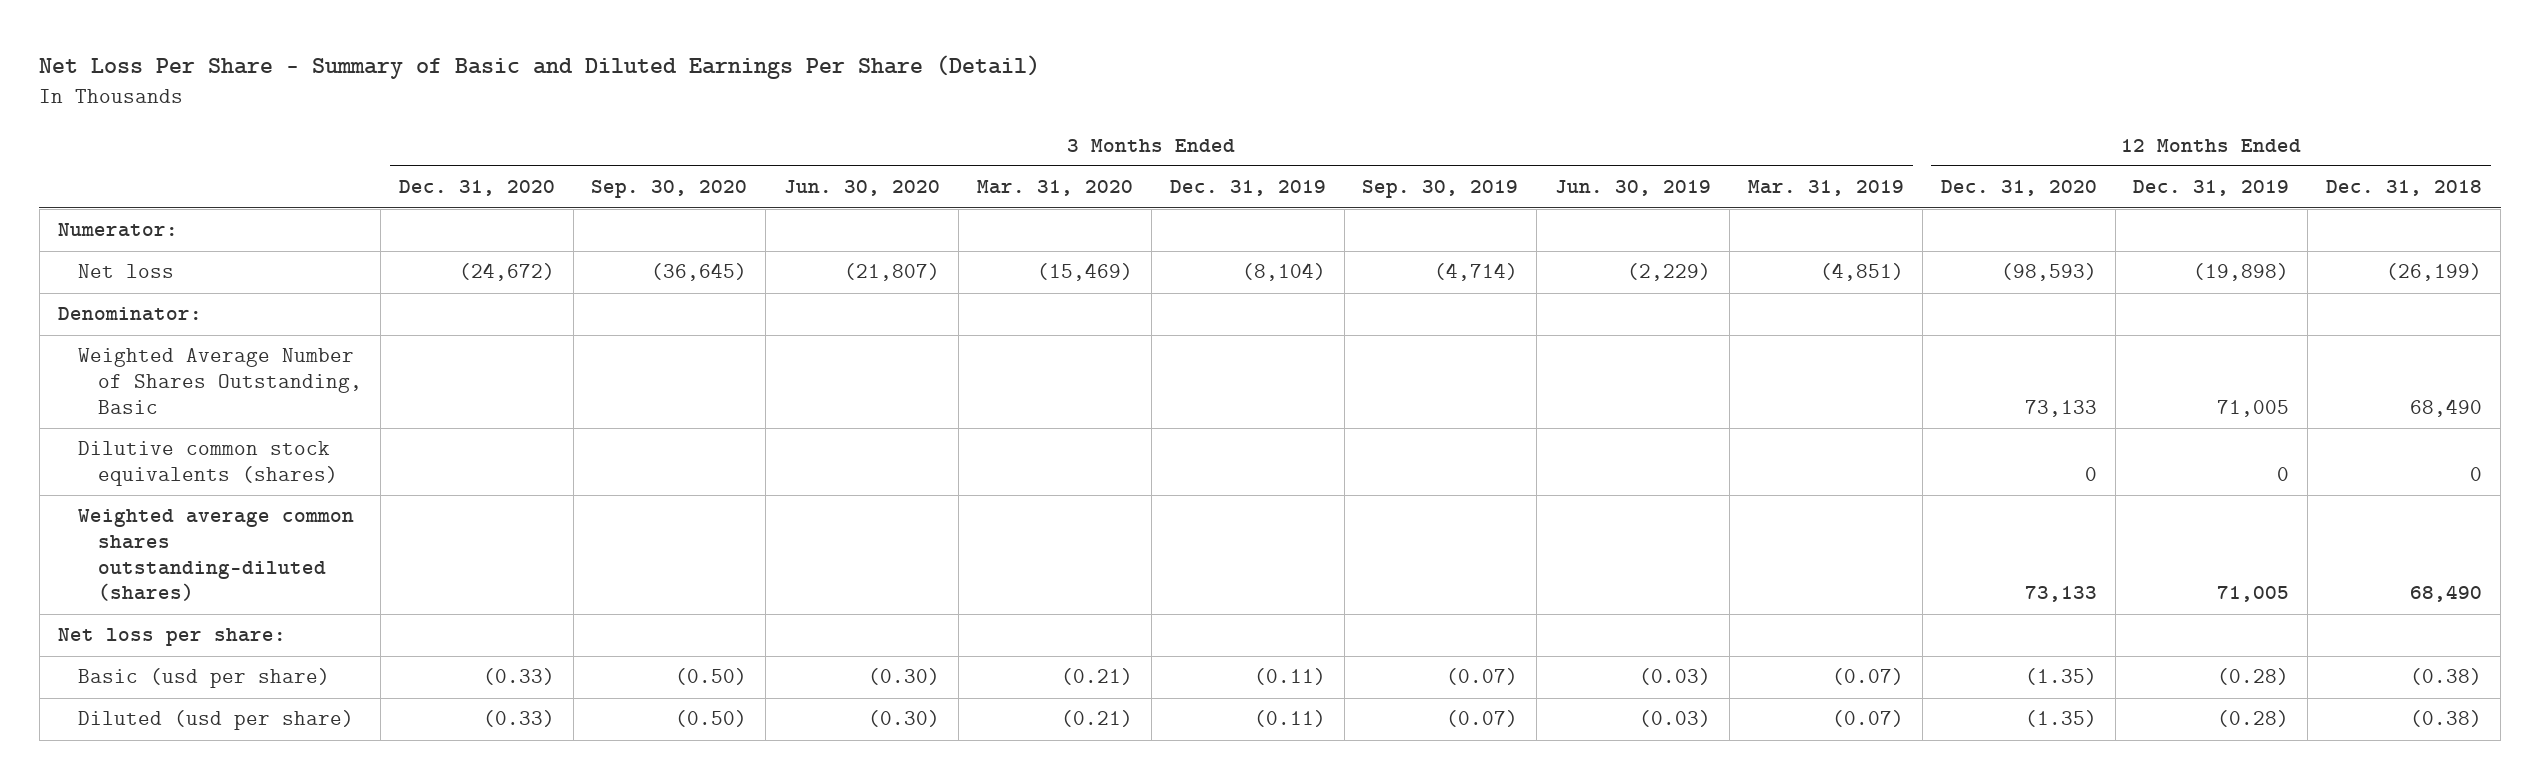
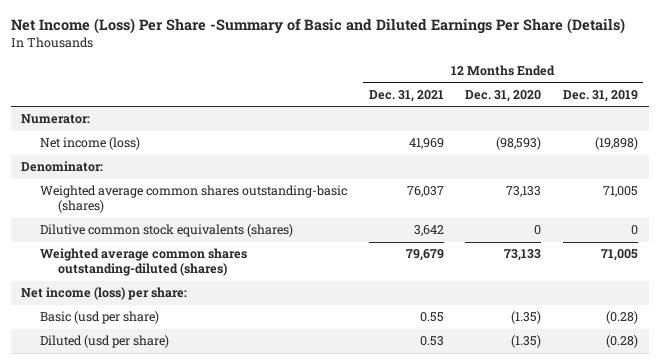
- Net Loss Per Share - Summary of Basic and Diluted Earnings Per Share (Detail)
+ Net Income (Loss) Per Share -Summary of Basic and Diluted Earnings Per Share (Details)
- | 3 Months Ended Dec. 31, 2020 | 3 Months Ended Sep. 30, 2020 | 3 Months Ended Jun. 30, 2020 | 3 Months Ended Mar. 31, 2020 | 3 Months Ended Dec. 31, 2019 | 3 Months Ended Sep. 30, 2019 | 3 Months Ended Jun. 30, 2019 | 3 Months Ended Mar. 31, 2019 | 12 Months Ended Dec. 31, 2020 | 12 Months Ended Dec. 31, 2019 | 12 Months Ended Dec. 31, 2018
+ | 12 Months Ended Dec. 31, 2021 | 12 Months Ended Dec. 31, 2020 | 12 Months Ended Dec. 31, 2019
- Net loss | (24,672) | (36,645) | (21,807) | (15,469) | (8,104) | (4,714) | (2,229) | (4,851) | (98,593) | (19,898) | (26,199)
+ Net income (loss) | 41,969 | (98,593) | (19,898)
- Weighted Average Number of Shares Outstanding, Basic | | | | | | | | | 73,133 | 71,005 | 68,490
+ Weighted average common shares outstanding-basic (shares) | 76,037 | 73,133 | 71,005
- Net loss per share:
+ Net income (loss) per share:

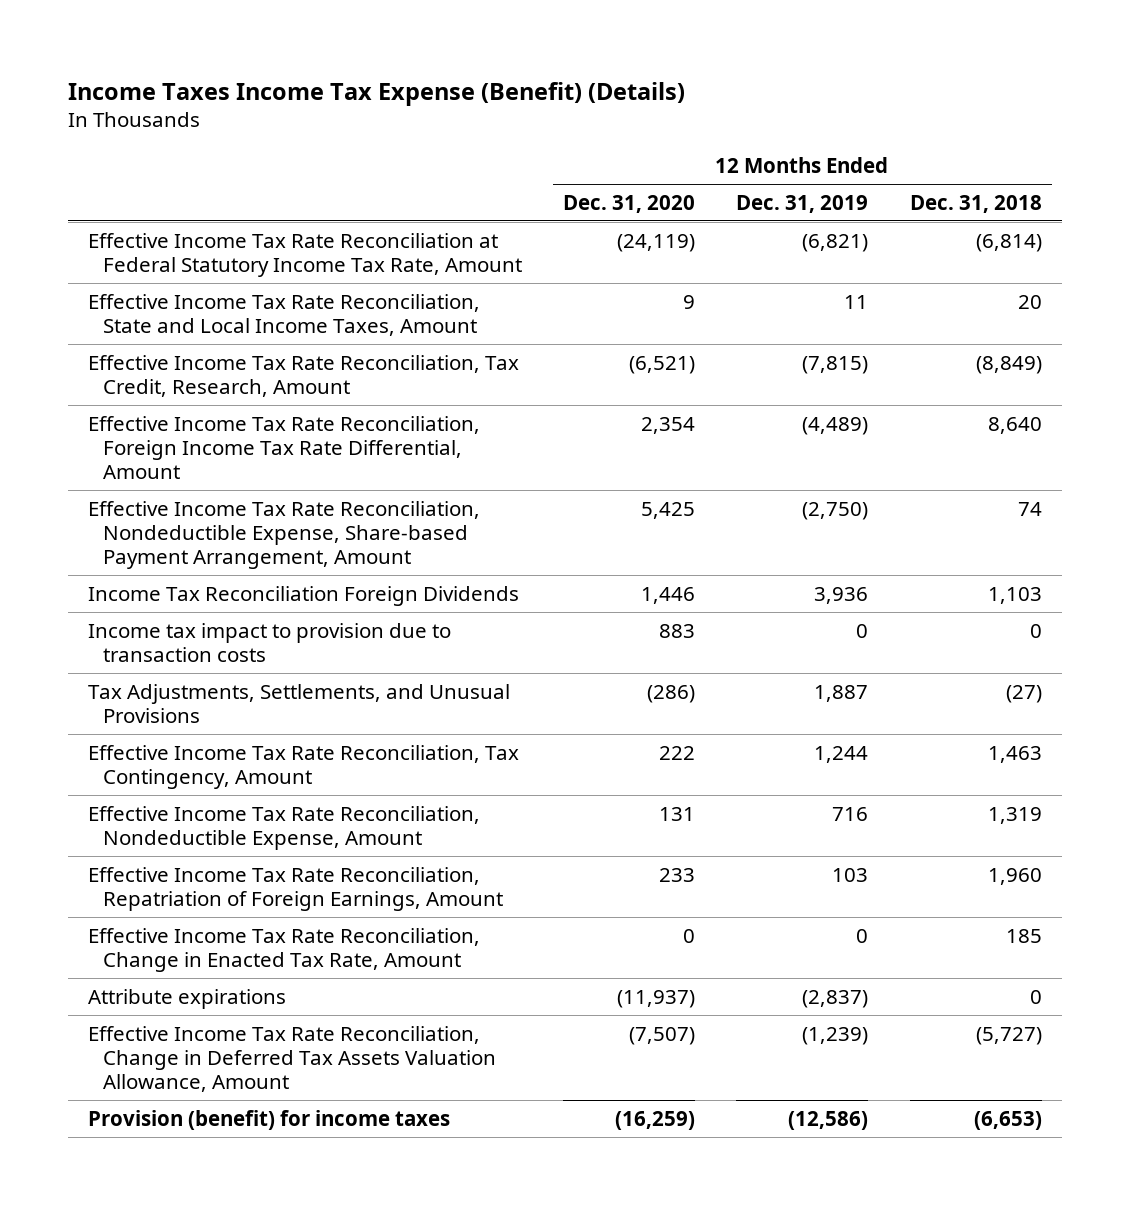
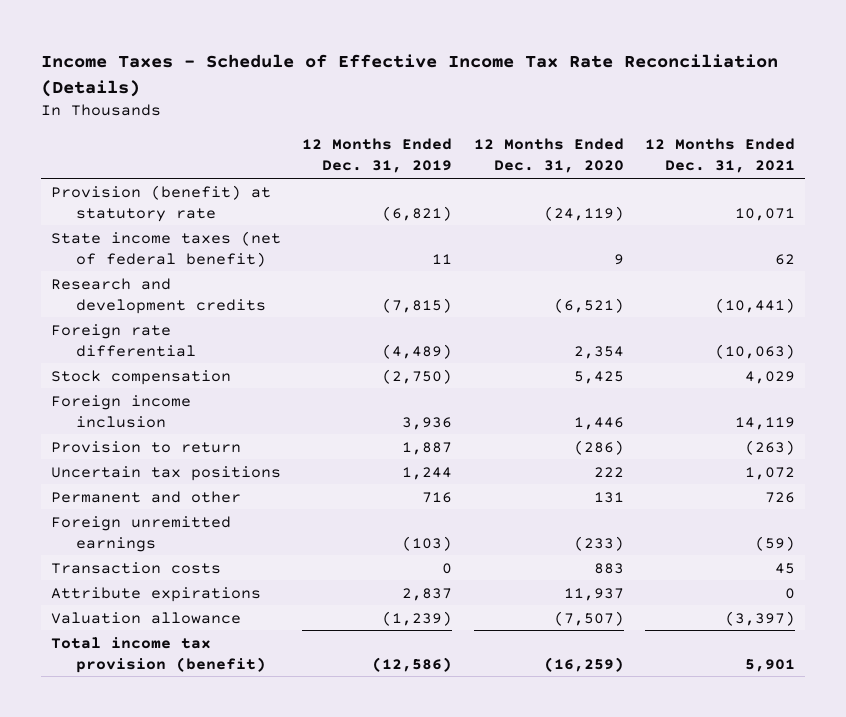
- Income Taxes Income Tax Expense (Benefit) (Details)
+ Income Taxes - Schedule of Effective Income Tax Rate Reconciliation (Details)
- | 12 Months Ended Dec. 31, 2020 | 12 Months Ended Dec. 31, 2019 | 12 Months Ended Dec. 31, 2018
+ | 12 Months Ended Dec. 31, 2019 | 12 Months Ended Dec. 31, 2020 | 12 Months Ended Dec. 31, 2021
- Effective Income Tax Rate Reconciliation at Federal Statutory Income Tax Rate, Amount | (24,119) | (6,821) | (6,814)
- Effective Income Tax Rate Reconciliation, State and Local Income Taxes, Amount | 9 | 11 | 20
- Effective Income Tax Rate Reconciliation, Tax Credit, Research, Amount | (6,521) | (7,815) | (8,849)
- Effective Income Tax Rate Reconciliation, Foreign Income Tax Rate Differential, Amount | 2,354 | (4,489) | 8,640
- Effective Income Tax Rate Reconciliation, Nondeductible Expense, Share-based Payment Arrangement, Amount | 5,425 | (2,750) | 74
- Income Tax Reconciliation Foreign Dividends | 1,446 | 3,936 | 1,103
- Income tax impact to provision due to transaction costs | 883 | 0 | 0
- Tax Adjustments, Settlements, and Unusual Provisions | (286) | 1,887 | (27)
- Effective Income Tax Rate Reconciliation, Tax Contingency, Amount | 222 | 1,244 | 1,463
- Effective Income Tax Rate Reconciliation, Nondeductible Expense, Amount | 131 | 716 | 1,319
- Effective Income Tax Rate Reconciliation, Repatriation of Foreign Earnings, Amount | 233 | 103 | 1,960
- Effective Income Tax Rate Reconciliation, Change in Enacted Tax Rate, Amount | 0 | 0 | 185
- Attribute expirations | (11,937) | (2,837) | 0
- Effective Income Tax Rate Reconciliation, Change in Deferred Tax Assets Valuation Allowance, Amount | (7,507) | (1,239) | (5,727)
- Provision (benefit) for income taxes | (16,259) | (12,586) | (6,653)
+ Provision (benefit) at statutory rate | (6,821) | (24,119) | 10,071
+ State income taxes (net of federal benefit) | 11 | 9 | 62
+ Research and development credits | (7,815) | (6,521) | (10,441)
+ Foreign rate differential | (4,489) | 2,354 | (10,063)
+ Stock compensation | (2,750) | 5,425 | 4,029
+ Foreign income inclusion | 3,936 | 1,446 | 14,119
+ Provision to return | 1,887 | (286) | (263)
+ Uncertain tax positions | 1,244 | 222 | 1,072
+ Permanent and other | 716 | 131 | 726
+ Foreign unremitted earnings | (103) | (233) | (59)
+ Transaction costs | 0 | 883 | 45
+ Attribute expirations | 2,837 | 11,937 | 0
+ Valuation allowance | (1,239) | (7,507) | (3,397)
+ Total income tax provision (benefit) | (12,586) | (16,259) | 5,901

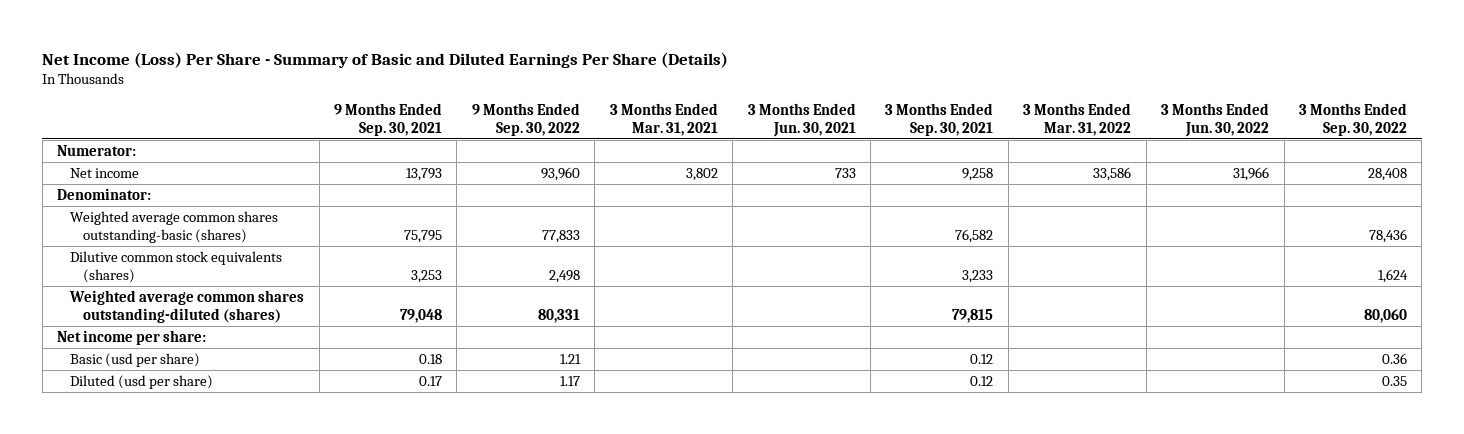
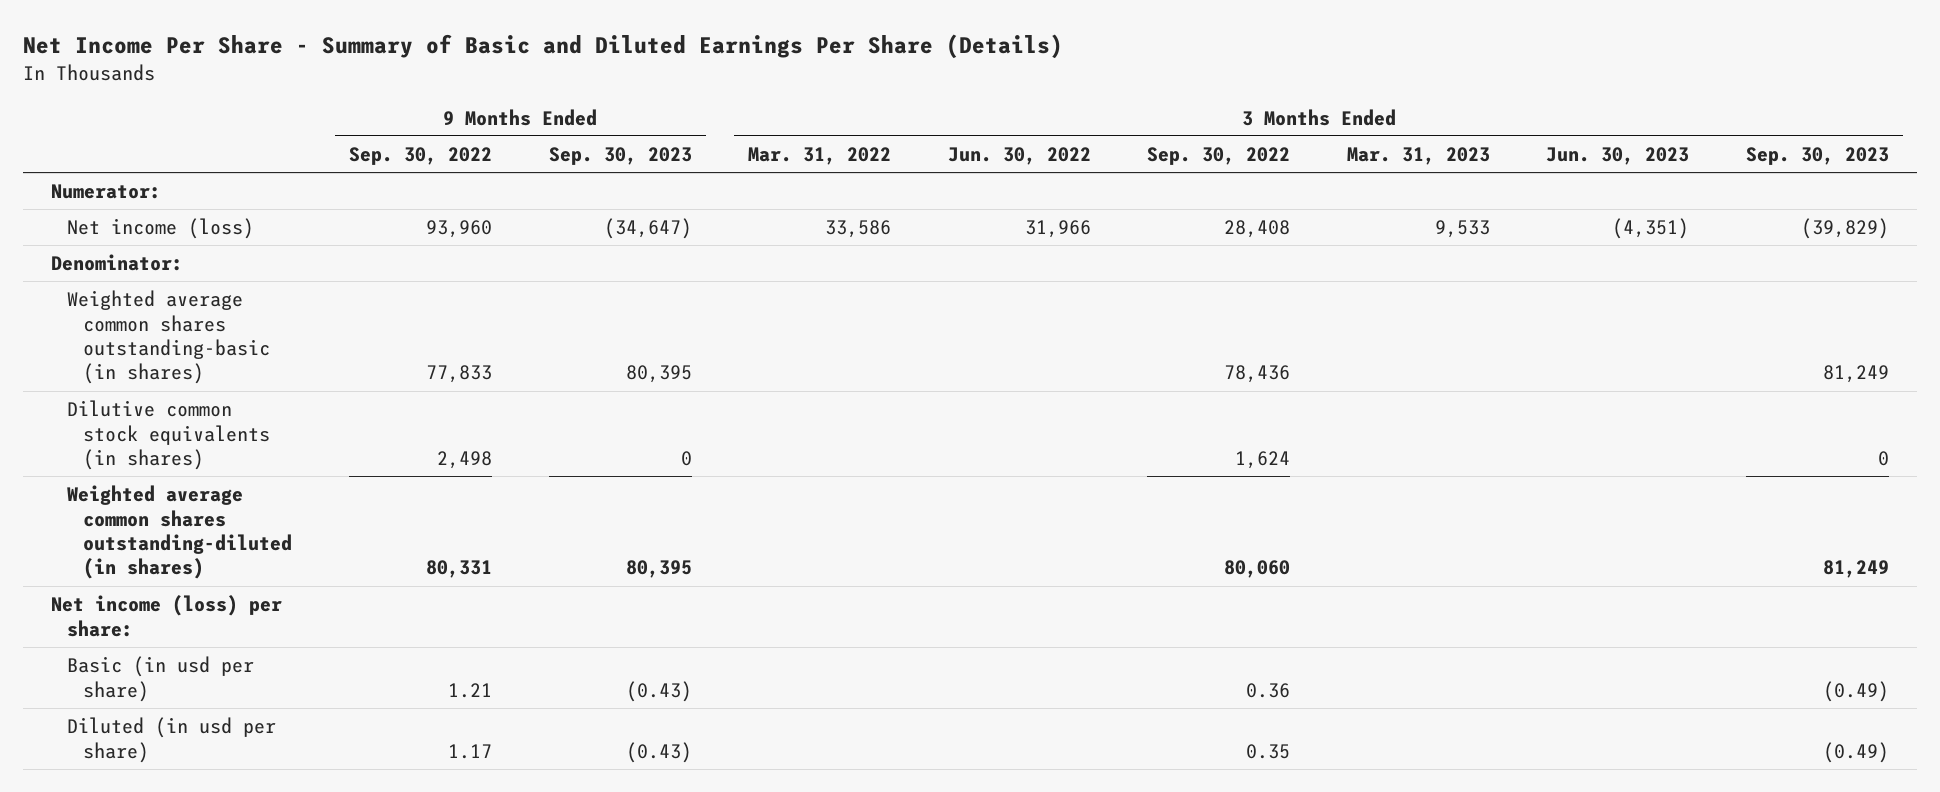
- Net Income (Loss) Per Share - Summary of Basic and Diluted Earnings Per Share (Details)
+ Net Income Per Share - Summary of Basic and Diluted Earnings Per Share (Details)
- | 9 Months Ended Sep. 30, 2021 | 9 Months Ended Sep. 30, 2022 | 3 Months Ended Mar. 31, 2021 | 3 Months Ended Jun. 30, 2021 | 3 Months Ended Sep. 30, 2021 | 3 Months Ended Mar. 31, 2022 | 3 Months Ended Jun. 30, 2022 | 3 Months Ended Sep. 30, 2022
+ | 9 Months Ended Sep. 30, 2022 | 9 Months Ended Sep. 30, 2023 | 3 Months Ended Mar. 31, 2022 | 3 Months Ended Jun. 30, 2022 | 3 Months Ended Sep. 30, 2022 | 3 Months Ended Mar. 31, 2023 | 3 Months Ended Jun. 30, 2023 | 3 Months Ended Sep. 30, 2023
- Net income | 13,793 | 93,960 | 3,802 | 733 | 9,258 | 33,586 | 31,966 | 28,408
+ Net income (loss) | 93,960 | (34,647) | 33,586 | 31,966 | 28,408 | 9,533 | (4,351) | (39,829)
- Weighted average common shares outstanding-basic (shares) | 75,795 | 77,833 | | | 76,582 | | | 78,436
- Dilutive common stock equivalents (shares) | 3,253 | 2,498 | | | 3,233 | | | 1,624
- Weighted average common shares outstanding-diluted (shares) | 79,048 | 80,331 | | | 79,815 | | | 80,060
- Net income per share:
- Basic (usd per share) | 0.18 | 1.21 | | | 0.12 | | | 0.36
- Diluted (usd per share) | 0.17 | 1.17 | | | 0.12 | | | 0.35
+ Weighted average common shares outstanding-basic (in shares) | 77,833 | 80,395 | | | 78,436 | | | 81,249
+ Dilutive common stock equivalents (in shares) | 2,498 | 0 | | | 1,624 | | | 0
+ Weighted average common shares outstanding-diluted (in shares) | 80,331 | 80,395 | | | 80,060 | | | 81,249
+ Net income (loss) per share:
+ Basic (in usd per share) | 1.21 | (0.43) | | | 0.36 | | | (0.49)
+ Diluted (in usd per share) | 1.17 | (0.43) | | | 0.35 | | | (0.49)

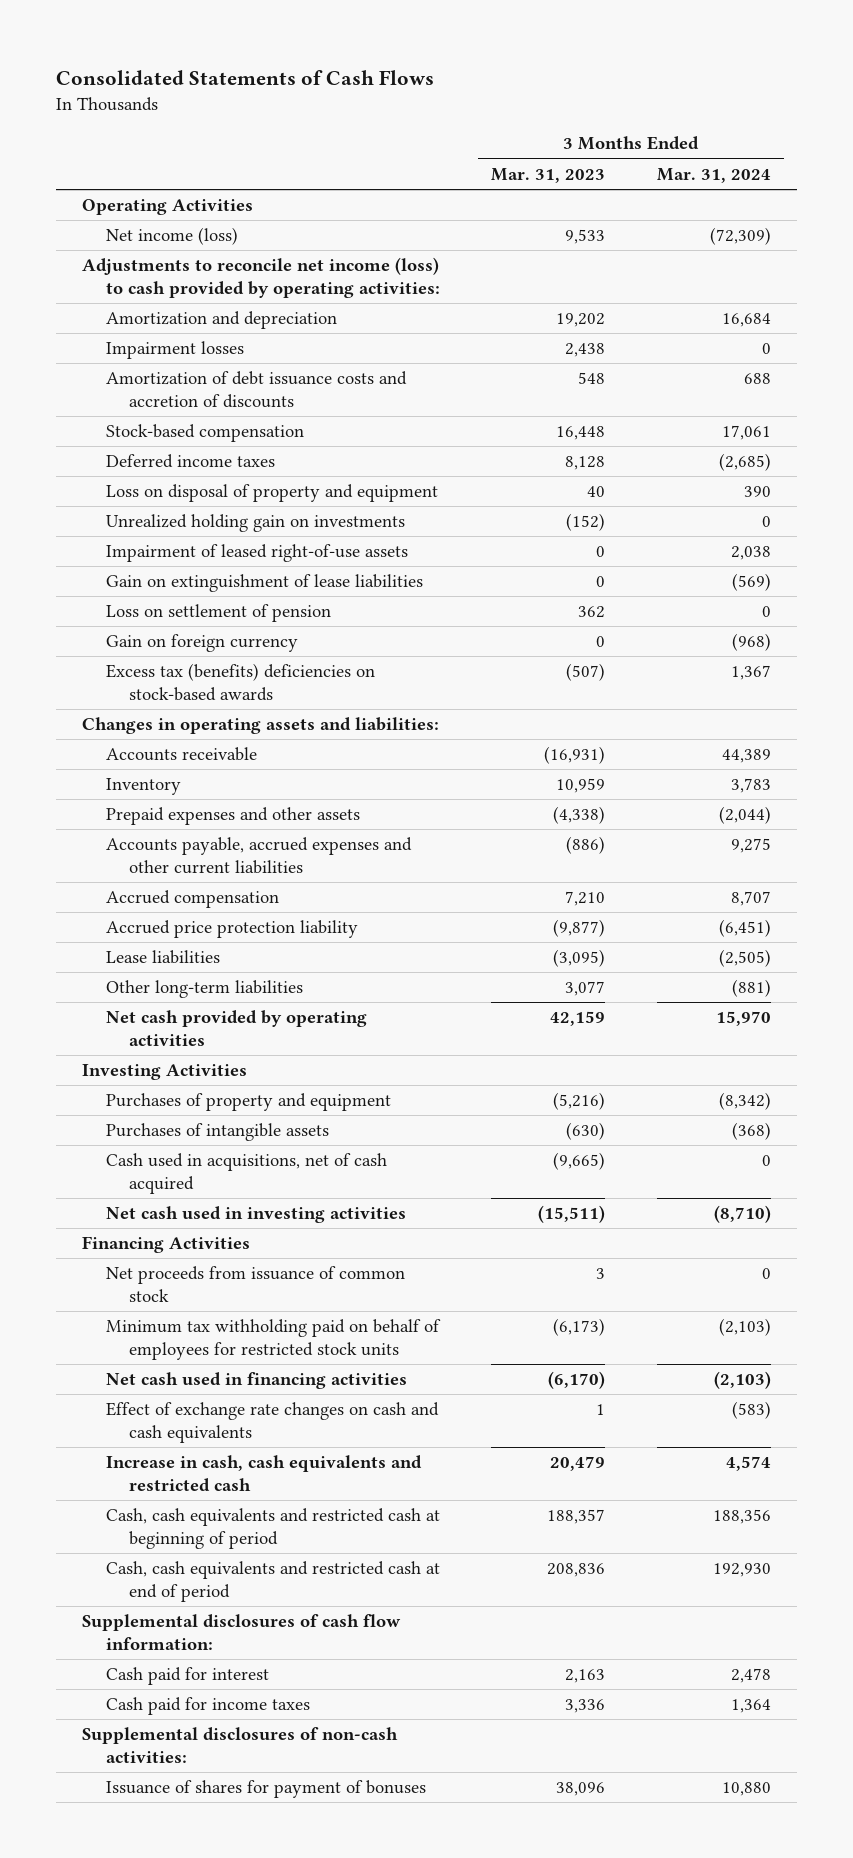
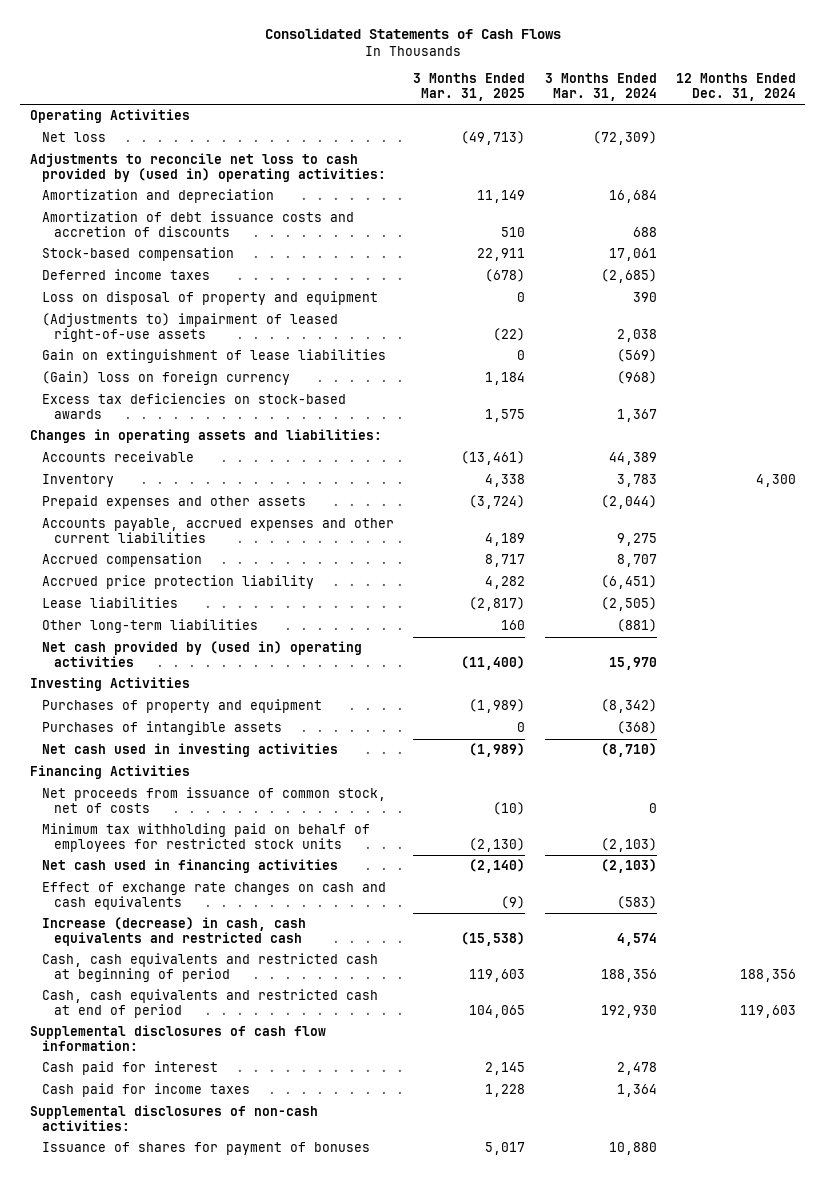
- | 3 Months Ended Mar. 31, 2023 | 3 Months Ended Mar. 31, 2024
+ | 3 Months Ended Mar. 31, 2025 | 3 Months Ended Mar. 31, 2024 | 12 Months Ended Dec. 31, 2024
- Net income (loss) | 9,533 | (72,309)
- Adjustments to reconcile net income (loss) to cash provided by operating activities:
+ Net loss | (49,713) | (72,309) |
+ Adjustments to reconcile net loss to cash provided by (used in) operating activities:
- Impairment losses | 2,438 | 0
- Unrealized holding gain on investments | (152) | 0
- Impairment of leased right-of-use assets | 0 | 2,038
+ (Adjustments to) impairment of leased right-of-use assets | (22) | 2,038 |
- Loss on settlement of pension | 362 | 0
- Gain on foreign currency | 0 | (968)
- Excess tax (benefits) deficiencies on stock-based awards | (507) | 1,367
+ (Gain) loss on foreign currency | 1,184 | (968) |
+ Excess tax deficiencies on stock-based awards | 1,575 | 1,367 |
- Net cash provided by operating activities | 42,159 | 15,970
+ Net cash provided by (used in) operating activities | (11,400) | 15,970 |
- Cash used in acquisitions, net of cash acquired | (9,665) | 0
- Net proceeds from issuance of common stock | 3 | 0
+ Net proceeds from issuance of common stock, net of costs | (10) | 0 |
- Increase in cash, cash equivalents and restricted cash | 20,479 | 4,574
+ Increase (decrease) in cash, cash equivalents and restricted cash | (15,538) | 4,574 |

